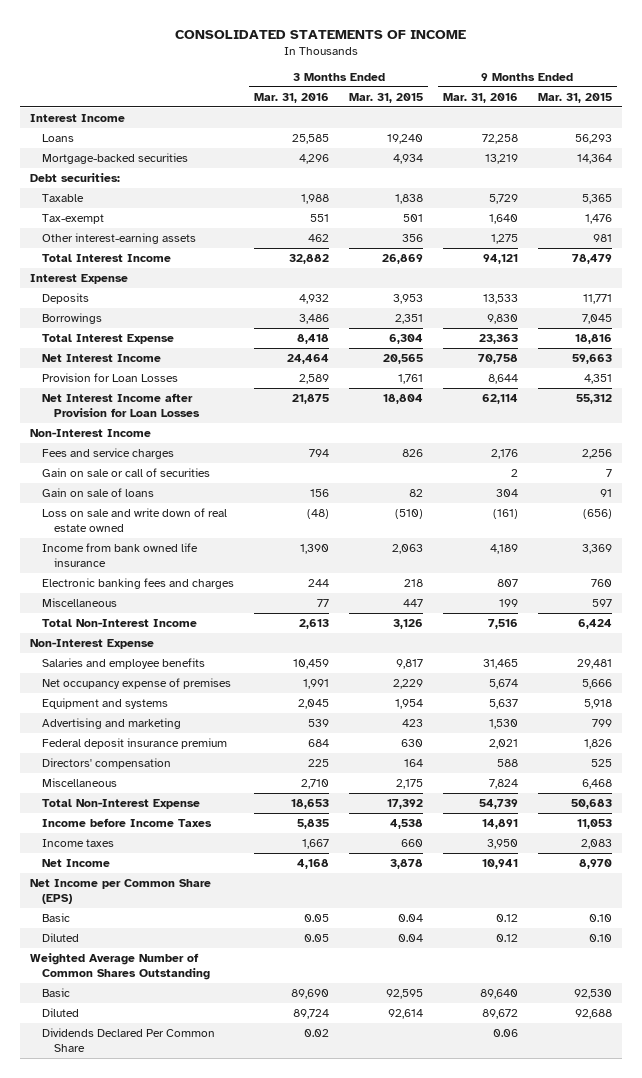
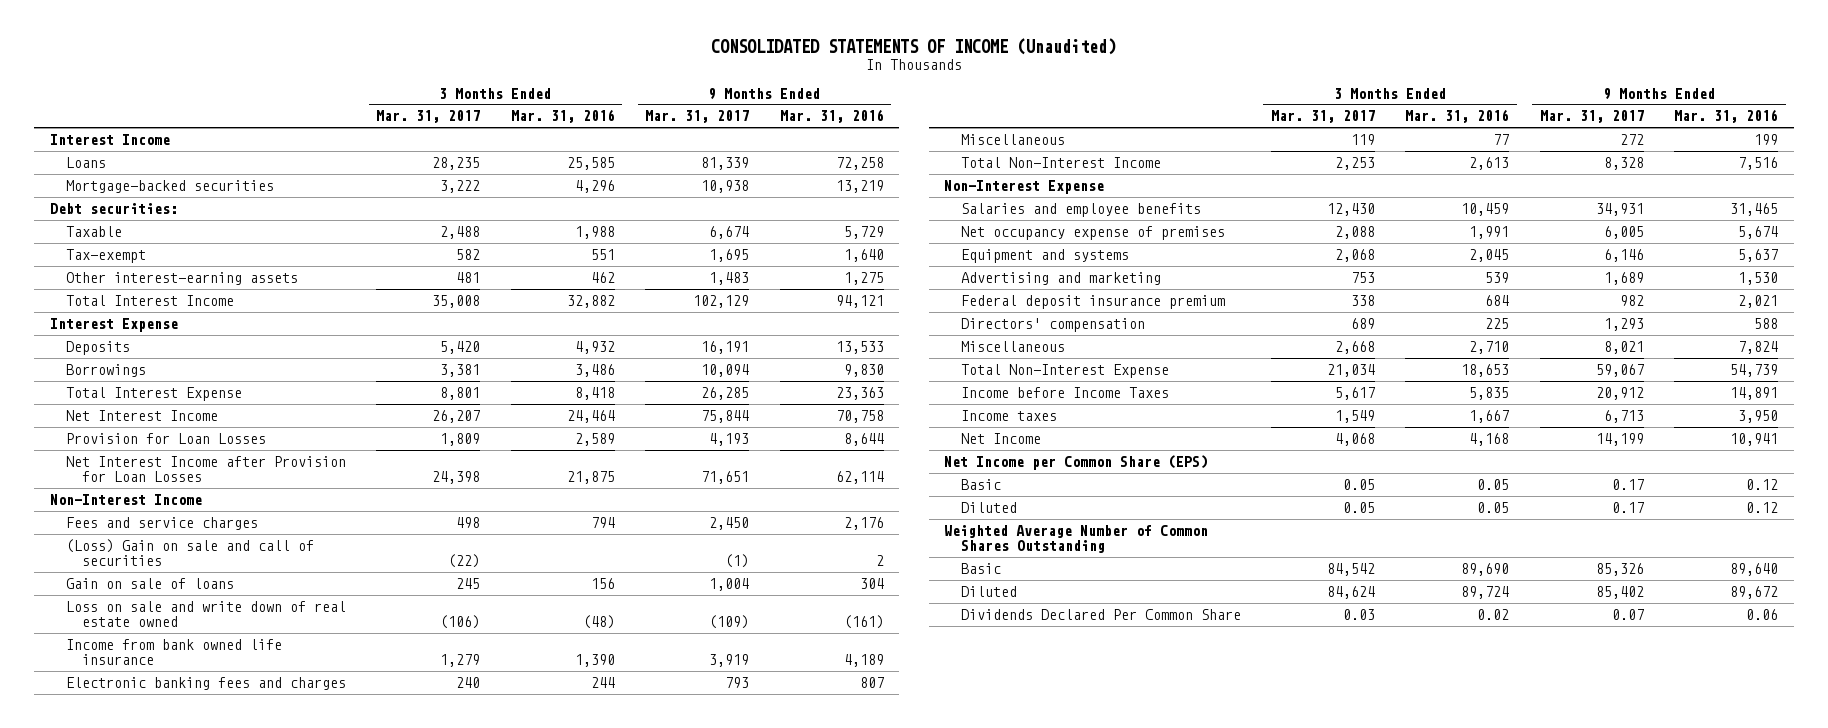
- CONSOLIDATED STATEMENTS OF INCOME
+ CONSOLIDATED STATEMENTS OF INCOME (Unaudited)
- | 3 Months Ended Mar. 31, 2016 | 3 Months Ended Mar. 31, 2015 | 9 Months Ended Mar. 31, 2016 | 9 Months Ended Mar. 31, 2015
+ | 3 Months Ended Mar. 31, 2017 | 3 Months Ended Mar. 31, 2016 | 9 Months Ended Mar. 31, 2017 | 9 Months Ended Mar. 31, 2016
- Gain on sale or call of securities | | | 2 | 7
+ (Loss) Gain on sale and call of securities | (22) | | (1) | 2

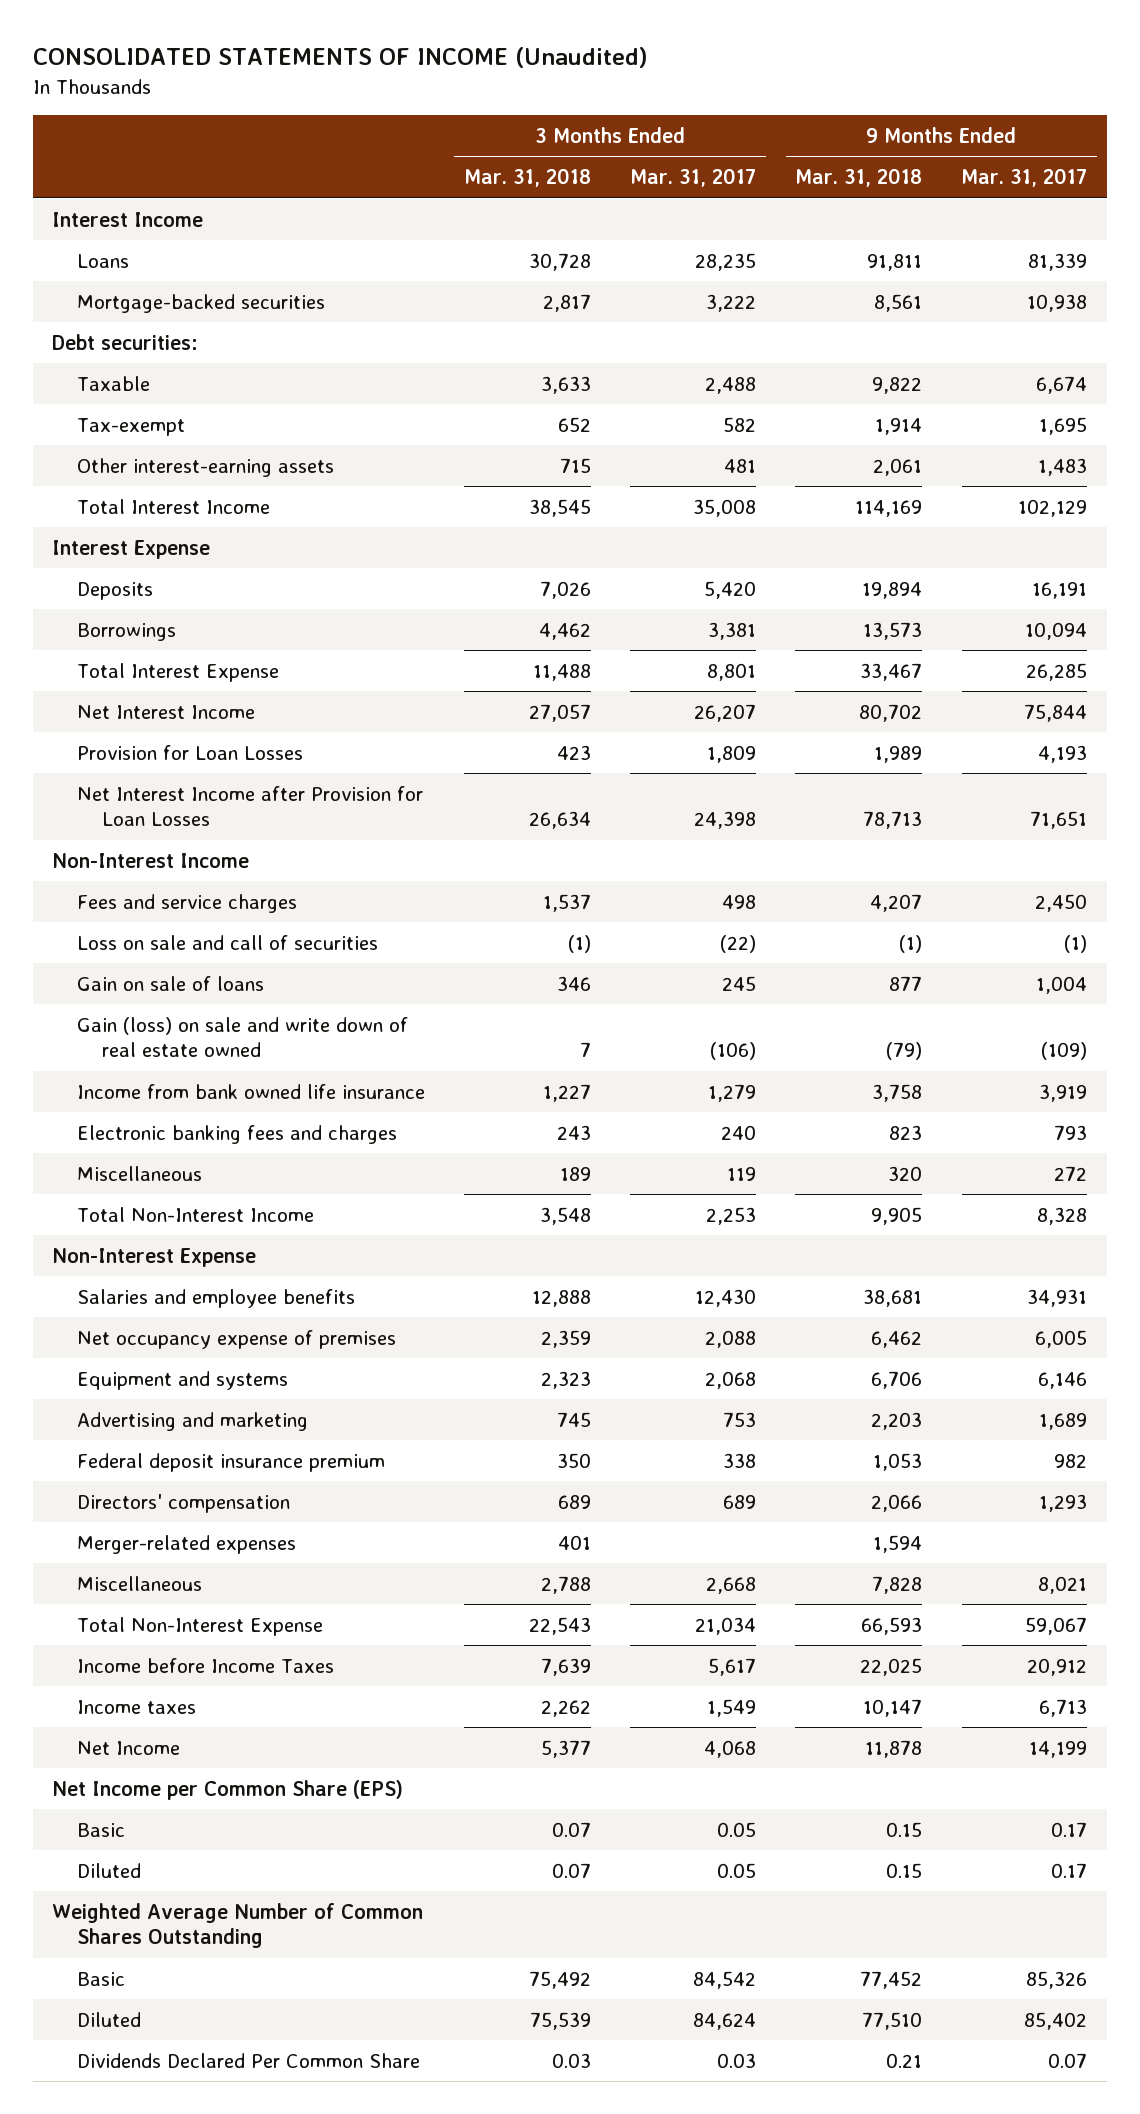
- | 3 Months Ended Mar. 31, 2017 | 3 Months Ended Mar. 31, 2016 | 9 Months Ended Mar. 31, 2017 | 9 Months Ended Mar. 31, 2016
+ | 3 Months Ended Mar. 31, 2018 | 3 Months Ended Mar. 31, 2017 | 9 Months Ended Mar. 31, 2018 | 9 Months Ended Mar. 31, 2017
- (Loss) Gain on sale and call of securities | (22) | | (1) | 2
+ Loss on sale and call of securities | (1) | (22) | (1) | (1)
- Loss on sale and write down of real estate owned | (106) | (48) | (109) | (161)
+ Gain (loss) on sale and write down of real estate owned | 7 | (106) | (79) | (109)
+ Merger-related expenses | 401 | | 1,594 |

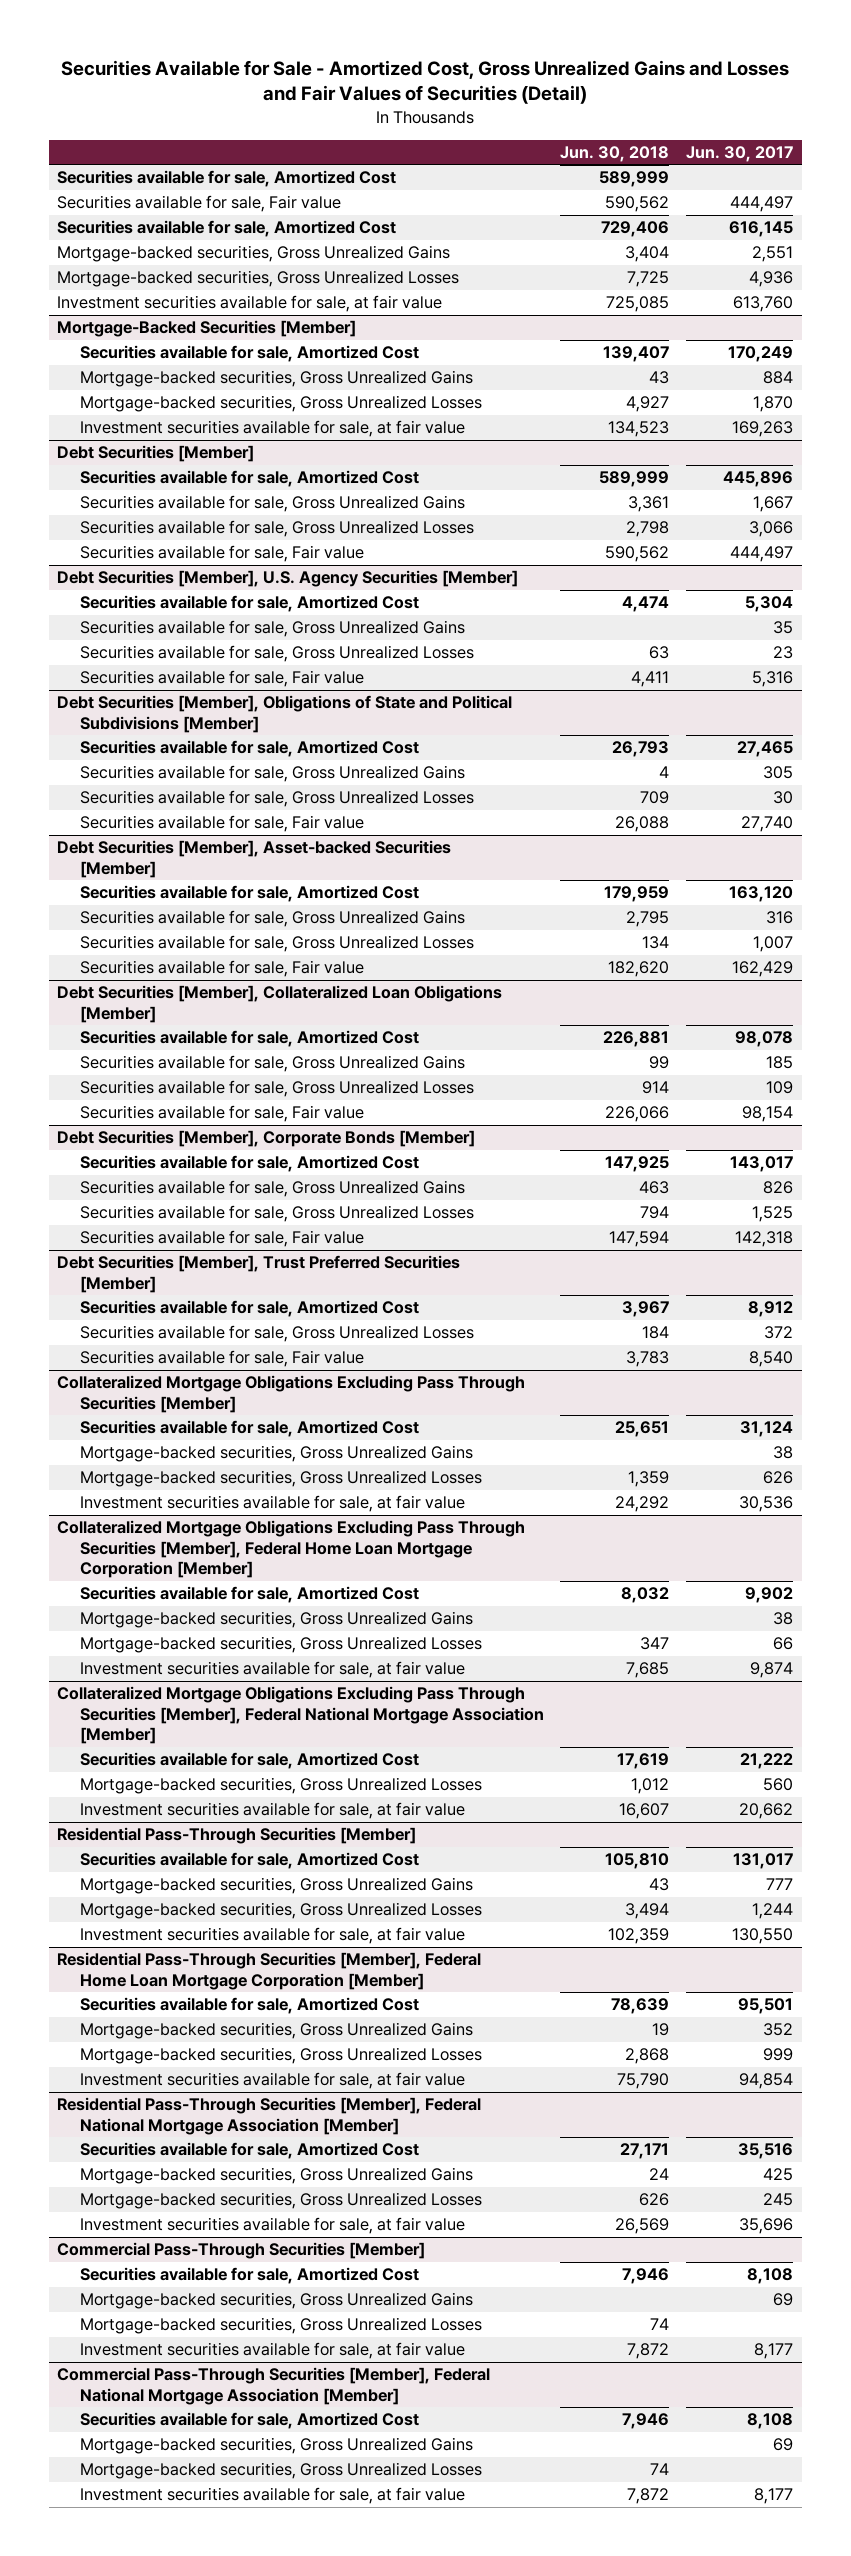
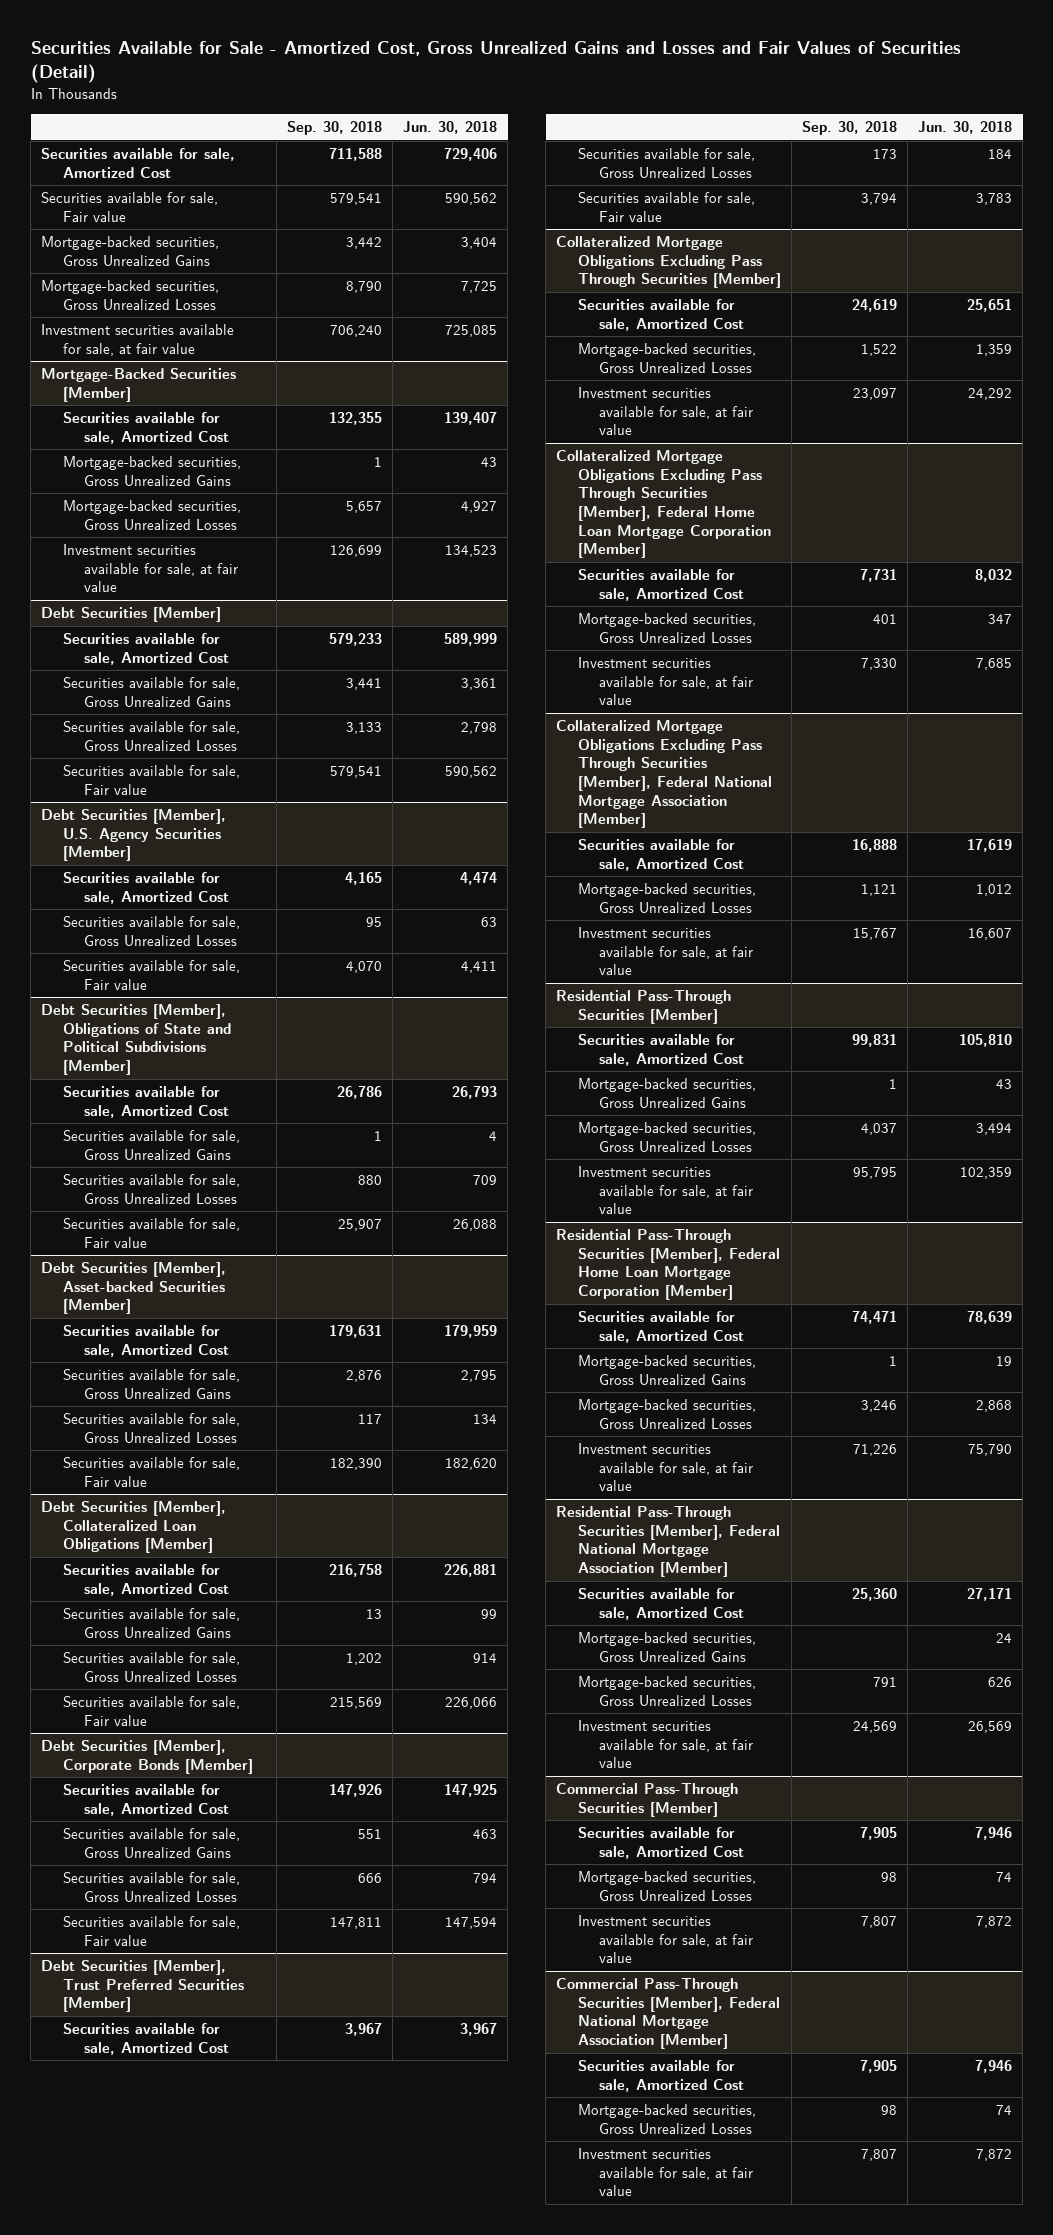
- | Jun. 30, 2018 | Jun. 30, 2017
+ | Sep. 30, 2018 | Jun. 30, 2018
- Securities available for sale, Amortized Cost | 589,999 |
moved down: Securities available for sale, Fair value | 579,541 | 590,562
@ Debt Securities [Member], U.S. Agency Securities [Member]
- Securities available for sale, Gross Unrealized Gains | | 35
@ Collateralized Mortgage Obligations Excluding Pass Through Securities [Member]
- Mortgage-backed securities, Gross Unrealized Gains | | 38
@ Collateralized Mortgage Obligations Excluding Pass Through Securities [Member], Federal Home Loan Mortgage Corporation [Member]
- Mortgage-backed securities, Gross Unrealized Gains | | 38
@ Commercial Pass-Through Securities [Member]
- Mortgage-backed securities, Gross Unrealized Gains | | 69
@ Commercial Pass-Through Securities [Member], Federal National Mortgage Association [Member]
- Mortgage-backed securities, Gross Unrealized Gains | | 69

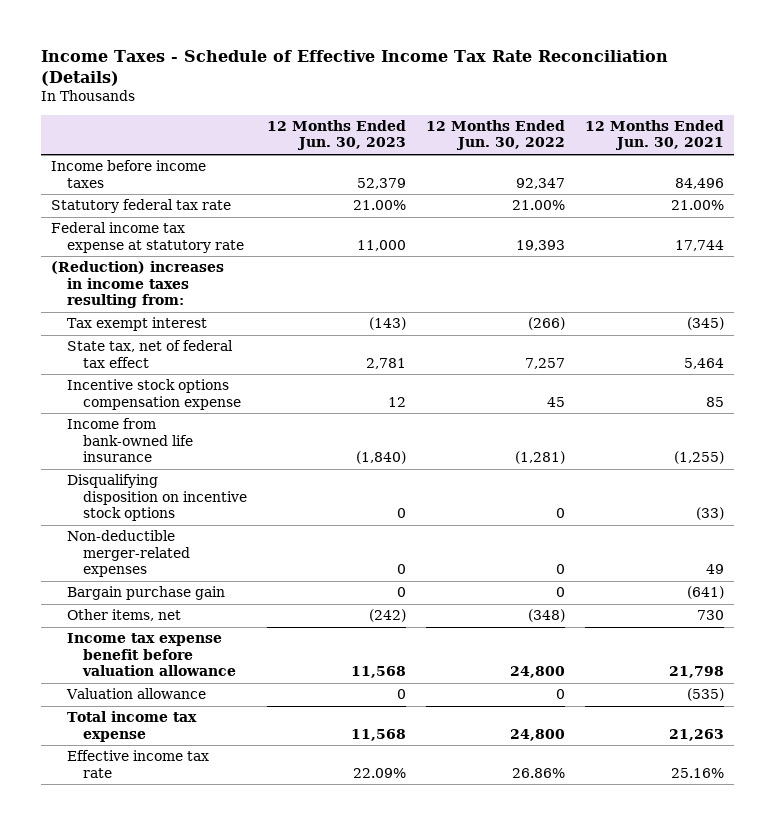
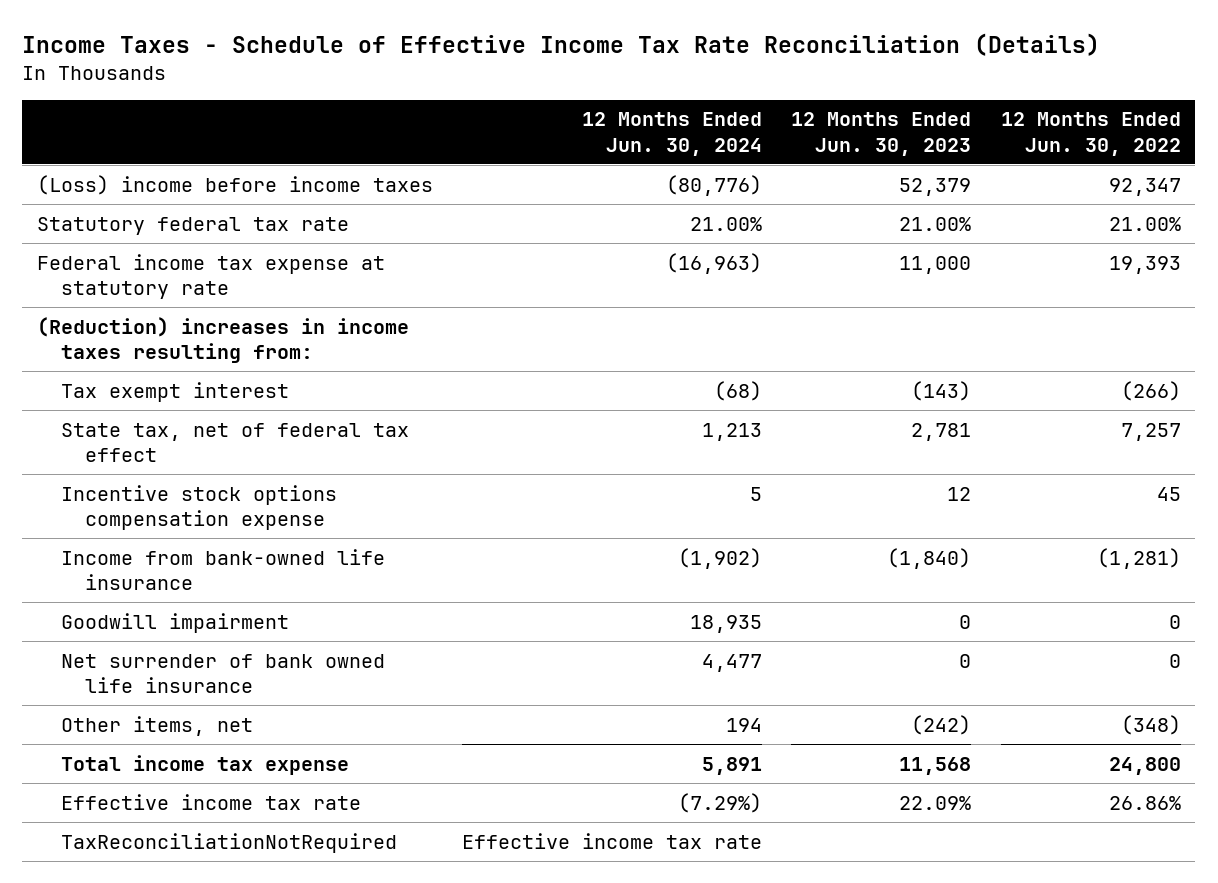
- | 12 Months Ended Jun. 30, 2023 | 12 Months Ended Jun. 30, 2022 | 12 Months Ended Jun. 30, 2021
+ | 12 Months Ended Jun. 30, 2024 | 12 Months Ended Jun. 30, 2023 | 12 Months Ended Jun. 30, 2022
- Income before income taxes | 52,379 | 92,347 | 84,496
+ (Loss) income before income taxes | (80,776) | 52,379 | 92,347
- Disqualifying disposition on incentive stock options | 0 | 0 | (33)
- Non-deductible merger-related expenses | 0 | 0 | 49
- Bargain purchase gain | 0 | 0 | (641)
+ Goodwill impairment | 18,935 | 0 | 0
+ Net surrender of bank owned life insurance | 4,477 | 0 | 0
- Income tax expense benefit before valuation allowance | 11,568 | 24,800 | 21,798
- Valuation allowance | 0 | 0 | (535)
+ TaxReconciliationNotRequired | Effective income tax rate | |

